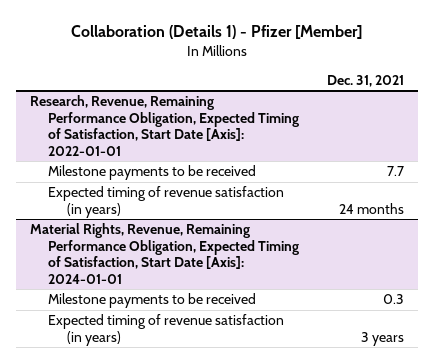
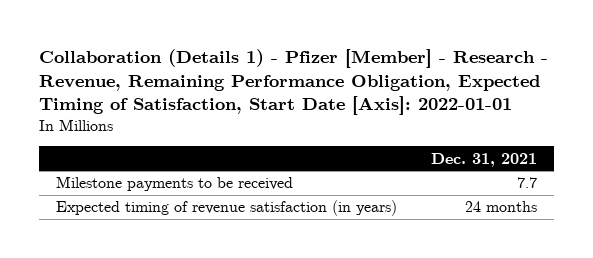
- Collaboration (Details 1) - Pfizer [Member]
+ Collaboration (Details 1) - Pfizer [Member] - Research - Revenue, Remaining Performance Obligation, Expected Timing of Satisfaction, Start Date [Axis]: 2022-01-01
- Research, Revenue, Remaining Performance Obligation, Expected Timing of Satisfaction, Start Date [Axis]: 2022-01-01
- Material Rights, Revenue, Remaining Performance Obligation, Expected Timing of Satisfaction, Start Date [Axis]: 2024-01-01
- Milestone payments to be received | 0.3
- Expected timing of revenue satisfaction (in years) | 3 years

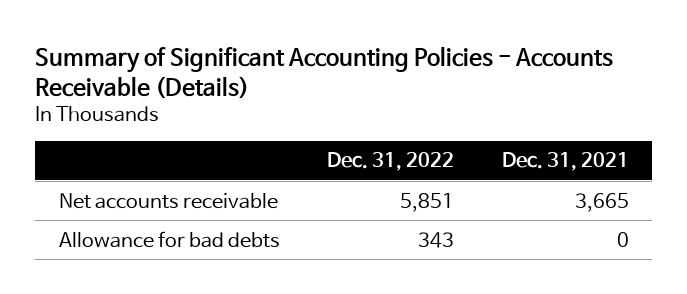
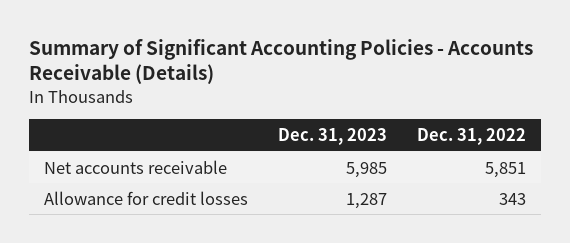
- | Dec. 31, 2022 | Dec. 31, 2021
+ | Dec. 31, 2023 | Dec. 31, 2022
- Allowance for bad debts | 343 | 0
+ Allowance for credit losses | 1,287 | 343

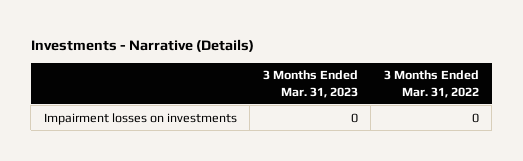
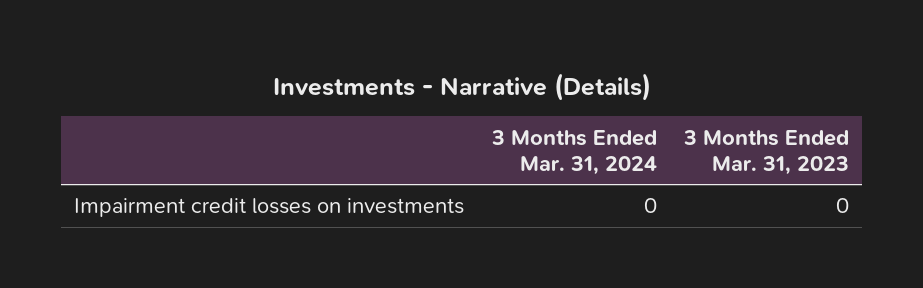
- | 3 Months Ended Mar. 31, 2023 | 3 Months Ended Mar. 31, 2022
+ | 3 Months Ended Mar. 31, 2024 | 3 Months Ended Mar. 31, 2023
- Impairment losses on investments | 0 | 0
+ Impairment credit losses on investments | 0 | 0

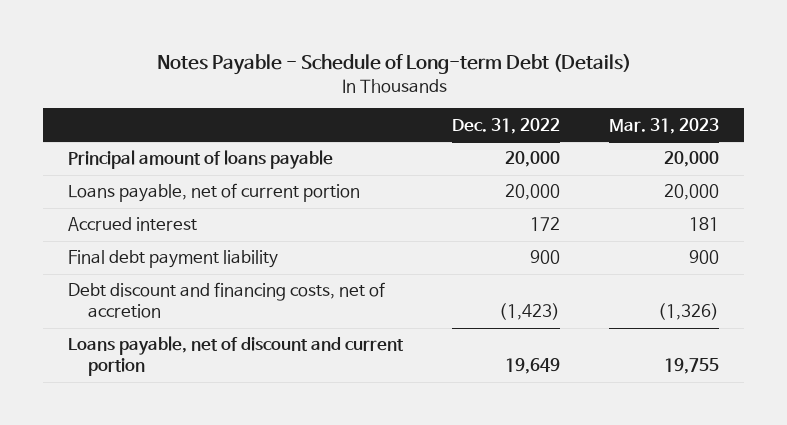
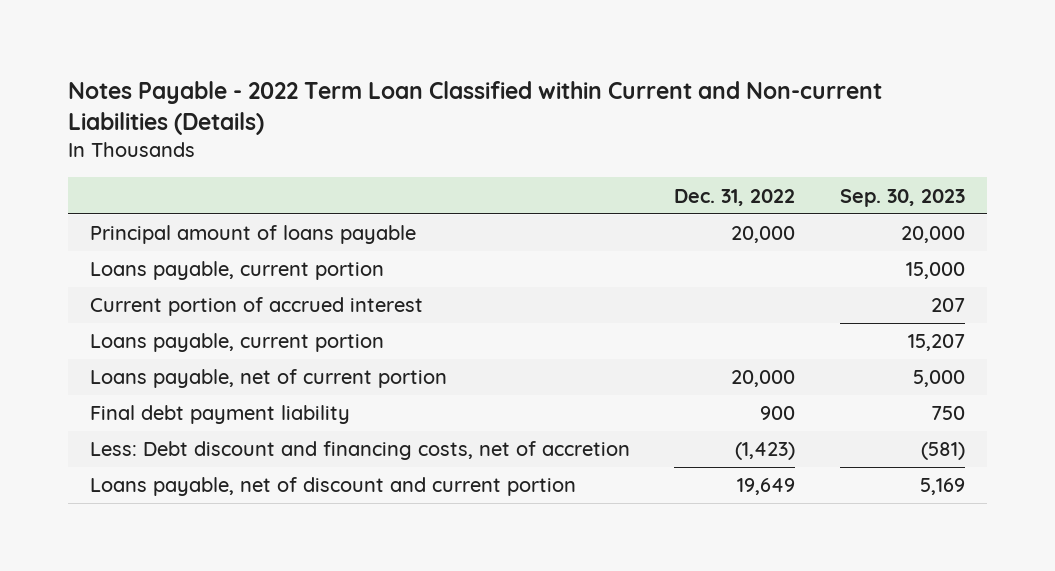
- Notes Payable - Schedule of Long-term Debt (Details)
+ Notes Payable - 2022 Term Loan Classified within Current and Non-current Liabilities (Details)
- | Dec. 31, 2022 | Mar. 31, 2023
+ | Dec. 31, 2022 | Sep. 30, 2023
+ Loans payable, current portion | | 15,000
+ Current portion of accrued interest | | 207
+ Loans payable, current portion | | 15,207
- Accrued interest | 172 | 181
- Debt discount and financing costs, net of accretion | (1,423) | (1,326)
+ Less: Debt discount and financing costs, net of accretion | (1,423) | (581)

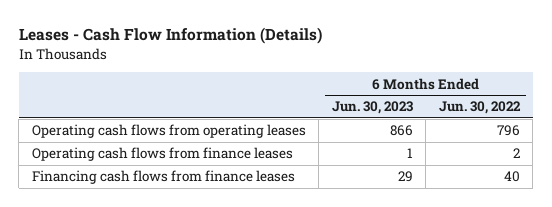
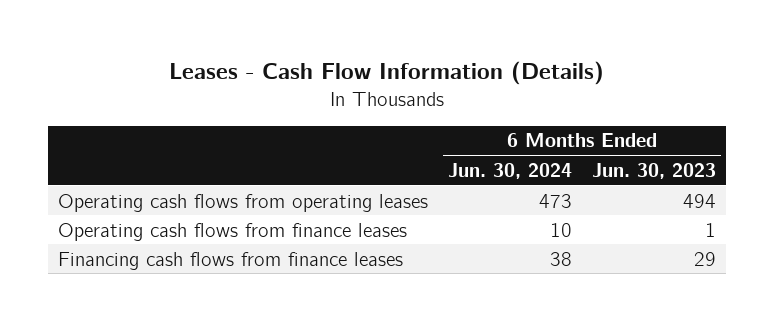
- | 6 Months Ended Jun. 30, 2023 | 6 Months Ended Jun. 30, 2022
+ | 6 Months Ended Jun. 30, 2024 | 6 Months Ended Jun. 30, 2023
- Operating cash flows from operating leases | 866 | 796
+ Operating cash flows from operating leases | 473 | 494

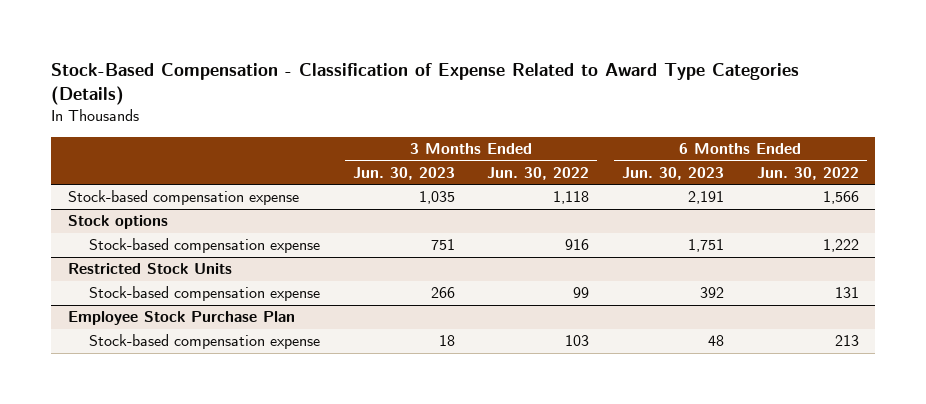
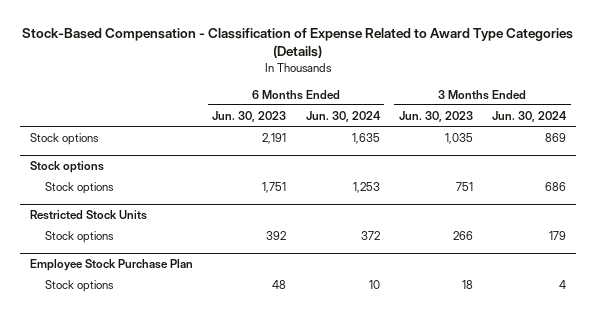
- | 3 Months Ended Jun. 30, 2023 | 3 Months Ended Jun. 30, 2022 | 6 Months Ended Jun. 30, 2023 | 6 Months Ended Jun. 30, 2022
+ | 6 Months Ended Jun. 30, 2023 | 6 Months Ended Jun. 30, 2024 | 3 Months Ended Jun. 30, 2023 | 3 Months Ended Jun. 30, 2024
- Stock-based compensation expense | 1,035 | 1,118 | 2,191 | 1,566
+ Stock options | 2,191 | 1,635 | 1,035 | 869
@ Stock options
- Stock-based compensation expense | 751 | 916 | 1,751 | 1,222
+ Stock options | 1,751 | 1,253 | 751 | 686
@ Restricted Stock Units
- Stock-based compensation expense | 266 | 99 | 392 | 131
+ Stock options | 392 | 372 | 266 | 179
@ Employee Stock Purchase Plan
- Stock-based compensation expense | 18 | 103 | 48 | 213
+ Stock options | 48 | 10 | 18 | 4

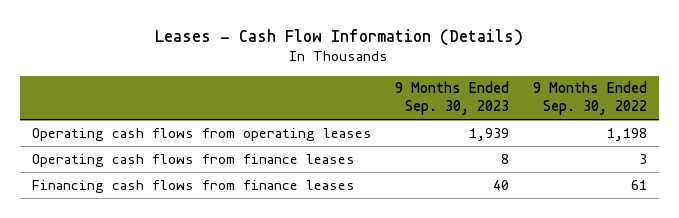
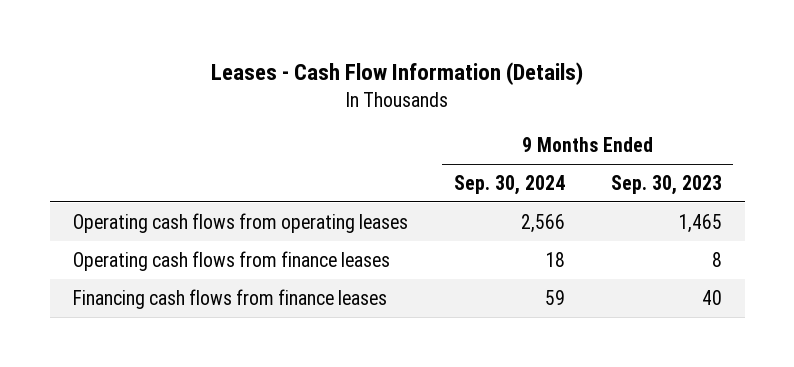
- | 9 Months Ended Sep. 30, 2023 | 9 Months Ended Sep. 30, 2022
+ | 9 Months Ended Sep. 30, 2024 | 9 Months Ended Sep. 30, 2023
- Operating cash flows from operating leases | 1,939 | 1,198
+ Operating cash flows from operating leases | 2,566 | 1,465

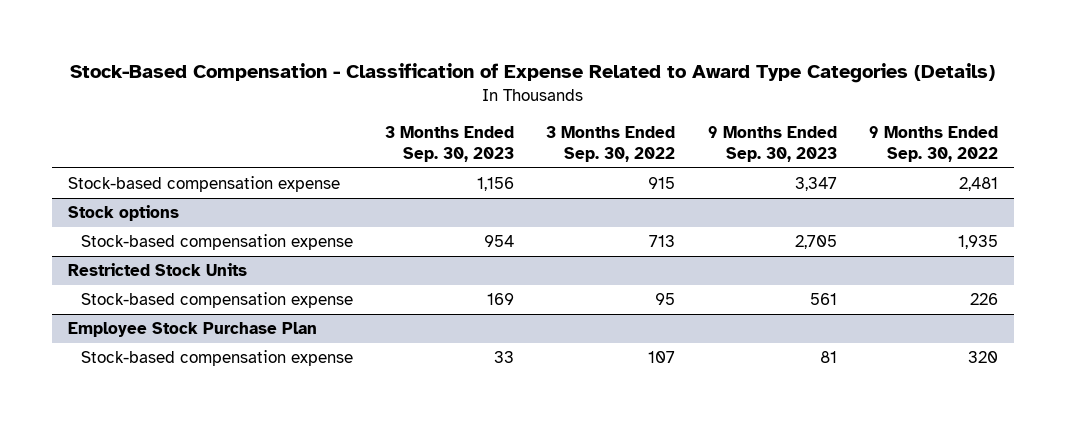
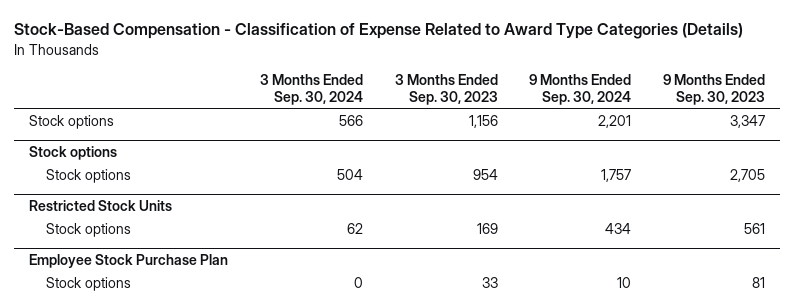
- | 3 Months Ended Sep. 30, 2023 | 3 Months Ended Sep. 30, 2022 | 9 Months Ended Sep. 30, 2023 | 9 Months Ended Sep. 30, 2022
+ | 3 Months Ended Sep. 30, 2024 | 3 Months Ended Sep. 30, 2023 | 9 Months Ended Sep. 30, 2024 | 9 Months Ended Sep. 30, 2023
- Stock-based compensation expense | 1,156 | 915 | 3,347 | 2,481
+ Stock options | 566 | 1,156 | 2,201 | 3,347
@ Stock options
- Stock-based compensation expense | 954 | 713 | 2,705 | 1,935
+ Stock options | 504 | 954 | 1,757 | 2,705
@ Restricted Stock Units
- Stock-based compensation expense | 169 | 95 | 561 | 226
+ Stock options | 62 | 169 | 434 | 561
@ Employee Stock Purchase Plan
- Stock-based compensation expense | 33 | 107 | 81 | 320
+ Stock options | 0 | 33 | 10 | 81

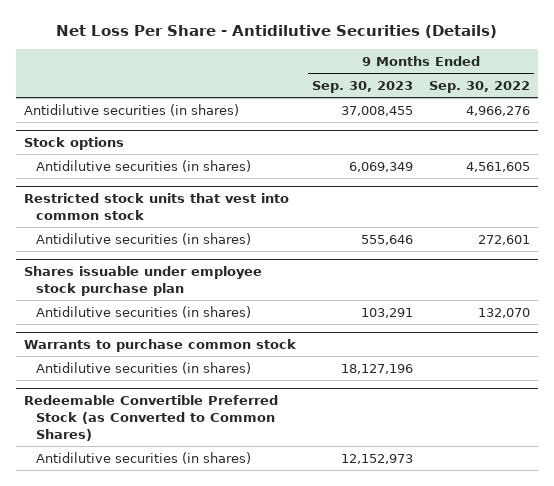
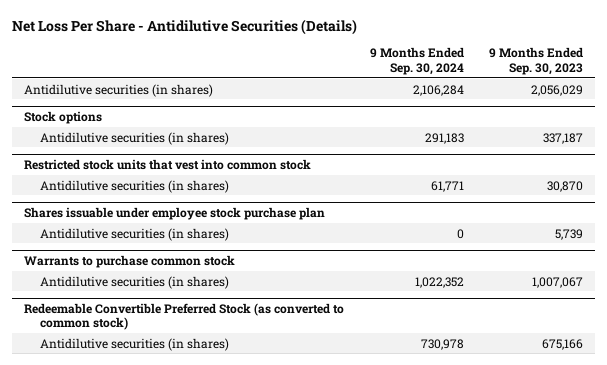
- | 9 Months Ended Sep. 30, 2023 | 9 Months Ended Sep. 30, 2022
+ | 9 Months Ended Sep. 30, 2024 | 9 Months Ended Sep. 30, 2023
- Antidilutive securities (in shares) | 37,008,455 | 4,966,276
+ Antidilutive securities (in shares) | 2,106,284 | 2,056,029
@ Stock options
- Antidilutive securities (in shares) | 6,069,349 | 4,561,605
+ Antidilutive securities (in shares) | 291,183 | 337,187
@ Restricted stock units that vest into common stock
- Antidilutive securities (in shares) | 555,646 | 272,601
+ Antidilutive securities (in shares) | 61,771 | 30,870
@ Shares issuable under employee stock purchase plan
- Antidilutive securities (in shares) | 103,291 | 132,070
+ Antidilutive securities (in shares) | 0 | 5,739
@ Warrants to purchase common stock
- Antidilutive securities (in shares) | 18,127,196 |
- Redeemable Convertible Preferred Stock (as Converted to Common Shares)
- Antidilutive securities (in shares) | 12,152,973 |
@ Warrants to purchase common stock
+ Antidilutive securities (in shares) | 1,022,352 | 1,007,067
+ Redeemable Convertible Preferred Stock (as converted to common stock)
+ Antidilutive securities (in shares) | 730,978 | 675,166

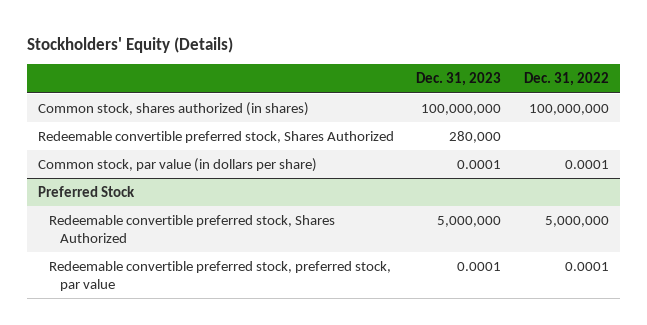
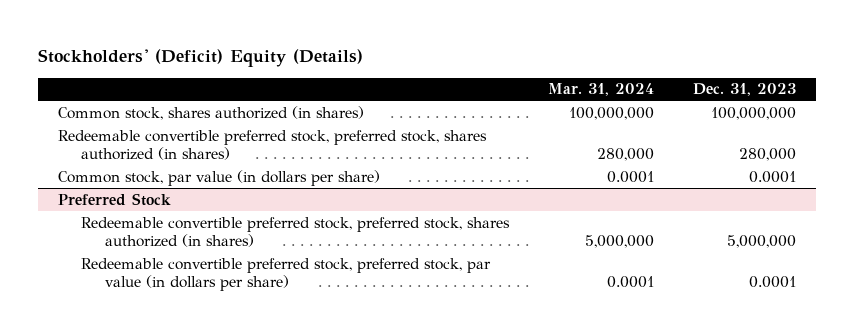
- Stockholders' Equity (Details)
+ Stockholders' (Deficit) Equity (Details)
- | Dec. 31, 2023 | Dec. 31, 2022
+ | Mar. 31, 2024 | Dec. 31, 2023
- Redeemable convertible preferred stock, Shares Authorized | 280,000 |
+ Redeemable convertible preferred stock, preferred stock, shares authorized (in shares) | 280,000 | 280,000
@ Preferred Stock
- Redeemable convertible preferred stock, Shares Authorized | 5,000,000 | 5,000,000
- Redeemable convertible preferred stock, preferred stock, par value | 0.0001 | 0.0001
+ Redeemable convertible preferred stock, preferred stock, shares authorized (in shares) | 5,000,000 | 5,000,000
+ Redeemable convertible preferred stock, preferred stock, par value (in dollars per share) | 0.0001 | 0.0001

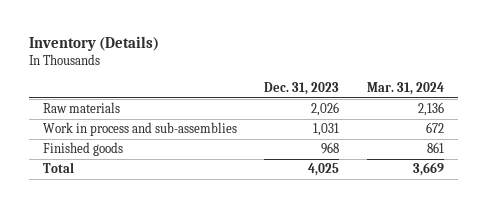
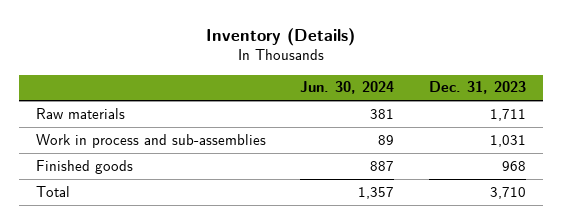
- | Dec. 31, 2023 | Mar. 31, 2024
+ | Jun. 30, 2024 | Dec. 31, 2023
- Raw materials | 2,026 | 2,136
+ Raw materials | 381 | 1,711
- Total | 4,025 | 3,669
+ Total | 1,357 | 3,710

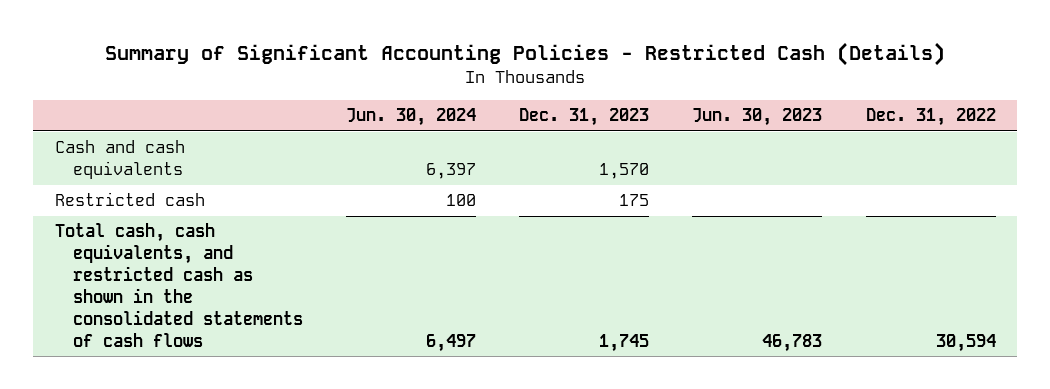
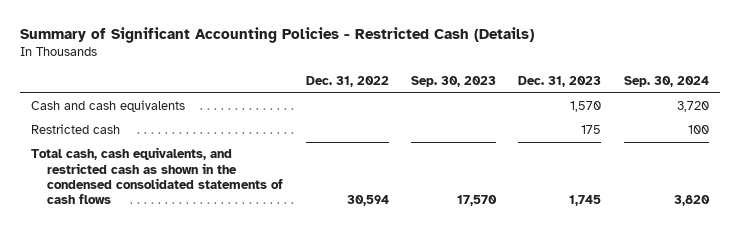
- | Jun. 30, 2024 | Dec. 31, 2023 | Jun. 30, 2023 | Dec. 31, 2022
+ | Dec. 31, 2022 | Sep. 30, 2023 | Dec. 31, 2023 | Sep. 30, 2024
- Total cash, cash equivalents, and restricted cash as shown in the consolidated statements of cash flows | 6,497 | 1,745 | 46,783 | 30,594
+ Total cash, cash equivalents, and restricted cash as shown in the condensed consolidated statements of cash flows | 30,594 | 17,570 | 1,745 | 3,820

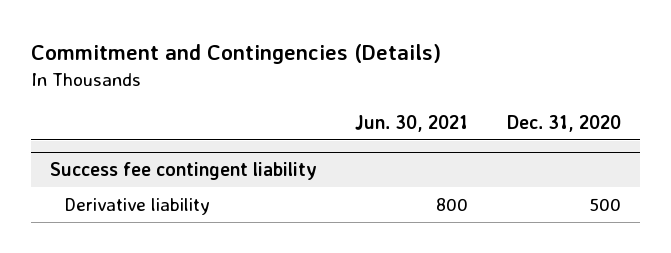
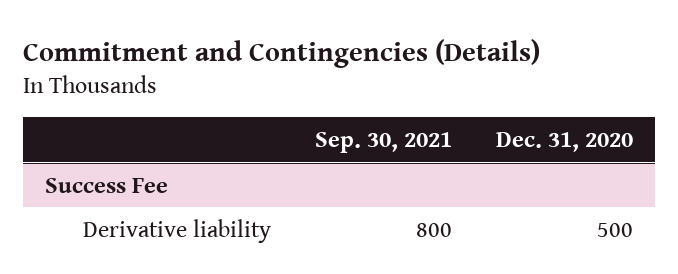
- | Jun. 30, 2021 | Dec. 31, 2020
+ | Sep. 30, 2021 | Dec. 31, 2020
- Success fee contingent liability
+ Success Fee

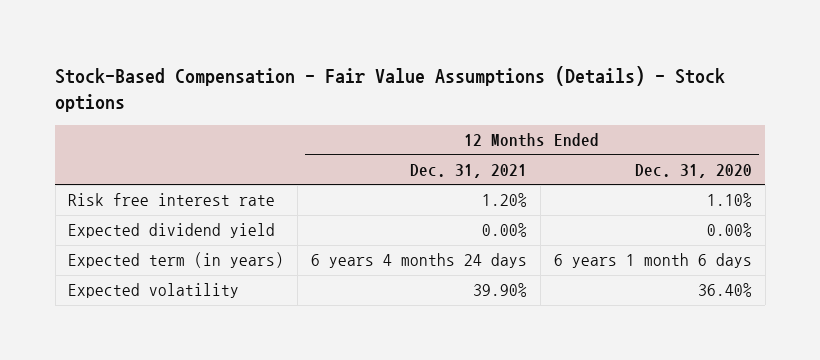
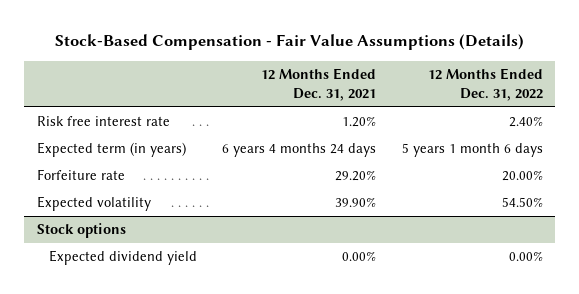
- Stock-Based Compensation - Fair Value Assumptions (Details) - Stock options
+ Stock-Based Compensation - Fair Value Assumptions (Details)
- | 12 Months Ended Dec. 31, 2021 | 12 Months Ended Dec. 31, 2020
+ | 12 Months Ended Dec. 31, 2021 | 12 Months Ended Dec. 31, 2022
- Expected dividend yield | 0.00% | 0.00%
+ Forfeiture rate | 29.20% | 20.00%
+ Stock options
+ Expected dividend yield | 0.00% | 0.00%

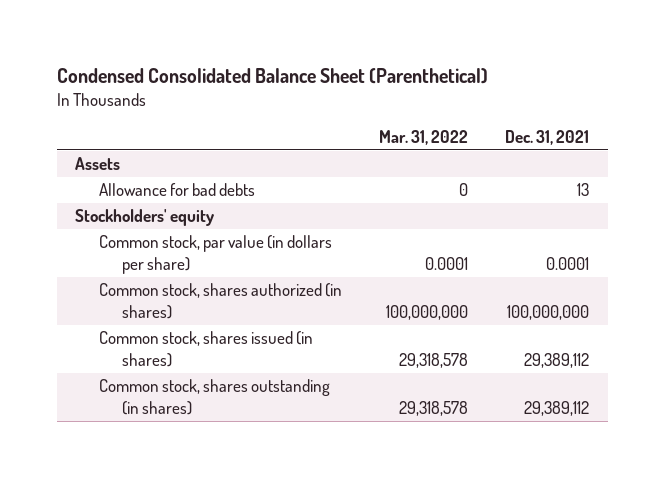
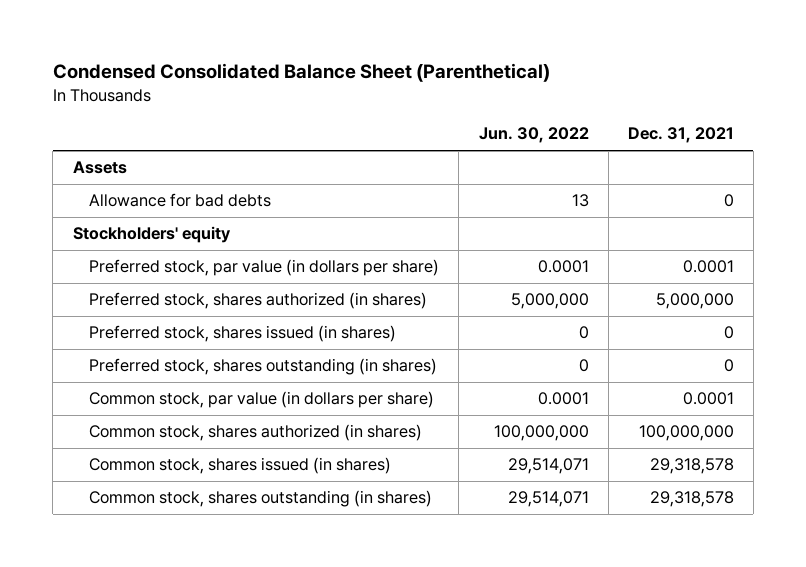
- | Mar. 31, 2022 | Dec. 31, 2021
+ | Jun. 30, 2022 | Dec. 31, 2021
- Allowance for bad debts | 0 | 13
+ Allowance for bad debts | 13 | 0
+ Preferred stock, par value (in dollars per share) | 0.0001 | 0.0001
+ Preferred stock, shares authorized (in shares) | 5,000,000 | 5,000,000
+ Preferred stock, shares issued (in shares) | 0 | 0
+ Preferred stock, shares outstanding (in shares) | 0 | 0
- Common stock, shares issued (in shares) | 29,318,578 | 29,389,112
- Common stock, shares outstanding (in shares) | 29,318,578 | 29,389,112
+ Common stock, shares issued (in shares) | 29,514,071 | 29,318,578
+ Common stock, shares outstanding (in shares) | 29,514,071 | 29,318,578

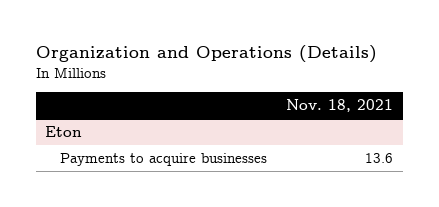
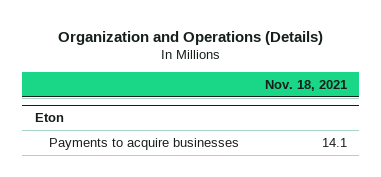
@ Eton
- Payments to acquire businesses | 13.6
+ Payments to acquire businesses | 14.1

